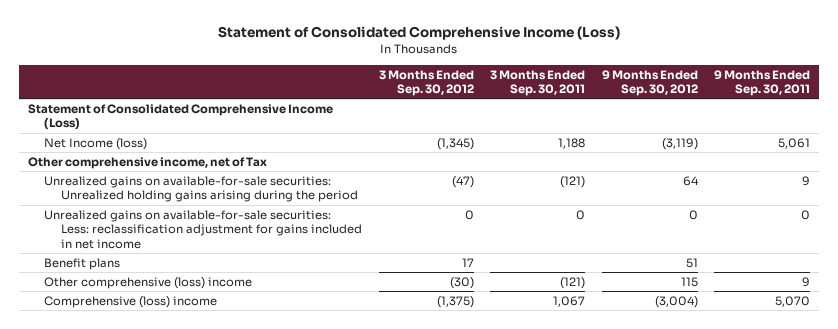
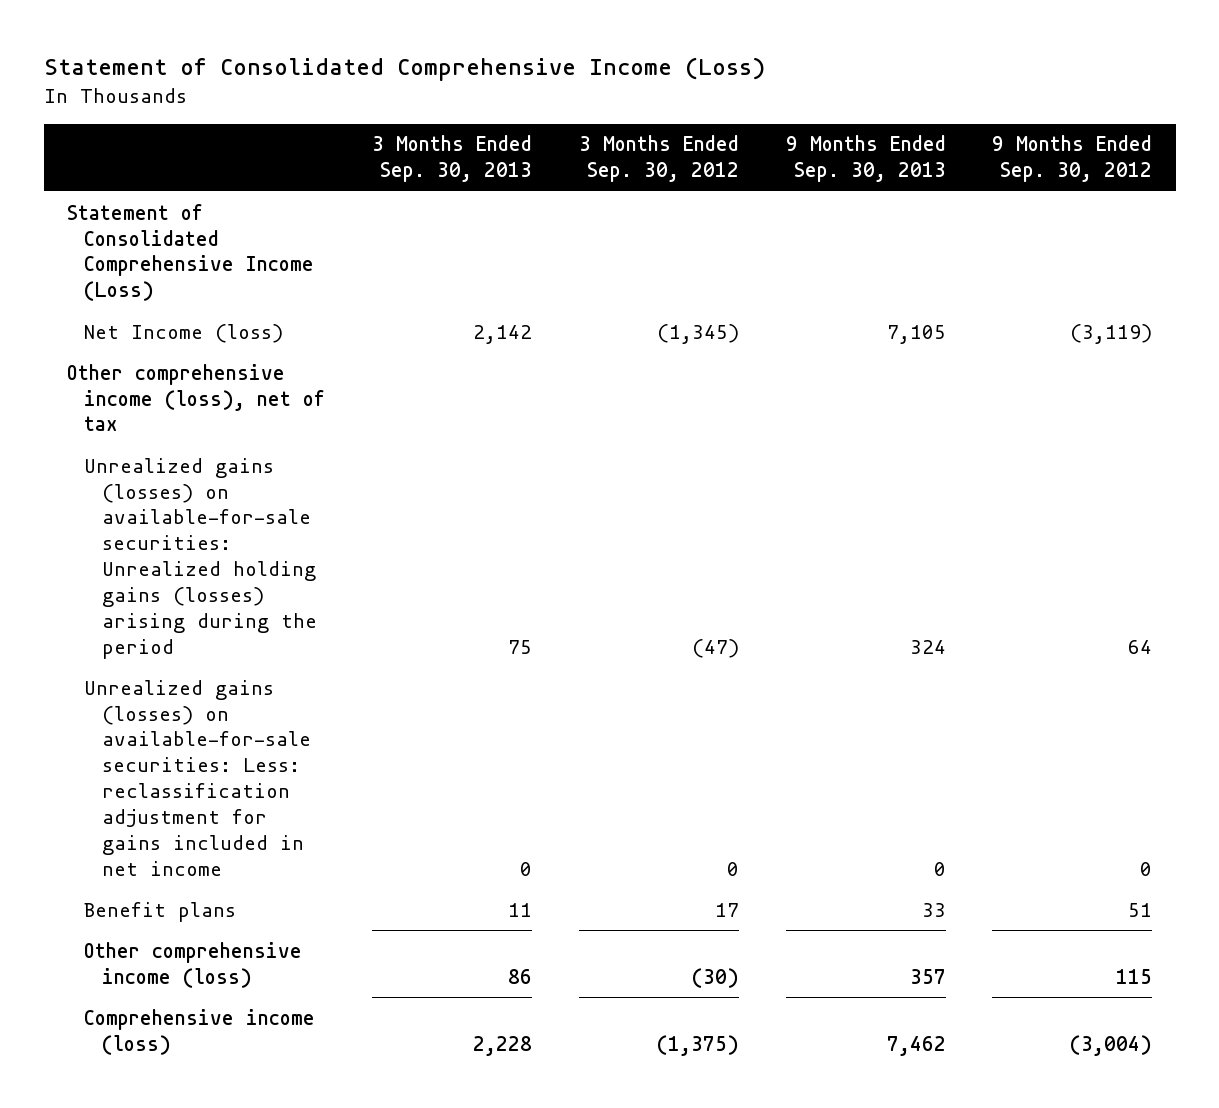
- | 3 Months Ended Sep. 30, 2012 | 3 Months Ended Sep. 30, 2011 | 9 Months Ended Sep. 30, 2012 | 9 Months Ended Sep. 30, 2011
+ | 3 Months Ended Sep. 30, 2013 | 3 Months Ended Sep. 30, 2012 | 9 Months Ended Sep. 30, 2013 | 9 Months Ended Sep. 30, 2012
- Other comprehensive income, net of Tax
- Unrealized gains on available-for-sale securities: Unrealized holding gains arising during the period | (47) | (121) | 64 | 9
- Unrealized gains on available-for-sale securities: Less: reclassification adjustment for gains included in net income | 0 | 0 | 0 | 0
+ Other comprehensive income (loss), net of tax
+ Unrealized gains (losses) on available-for-sale securities: Unrealized holding gains (losses) arising during the period | 75 | (47) | 324 | 64
+ Unrealized gains (losses) on available-for-sale securities: Less: reclassification adjustment for gains included in net income | 0 | 0 | 0 | 0
- Other comprehensive (loss) income | (30) | (121) | 115 | 9
- Comprehensive (loss) income | (1,375) | 1,067 | (3,004) | 5,070
+ Other comprehensive income (loss) | 86 | (30) | 357 | 115
+ Comprehensive income (loss) | 2,228 | (1,375) | 7,462 | (3,004)

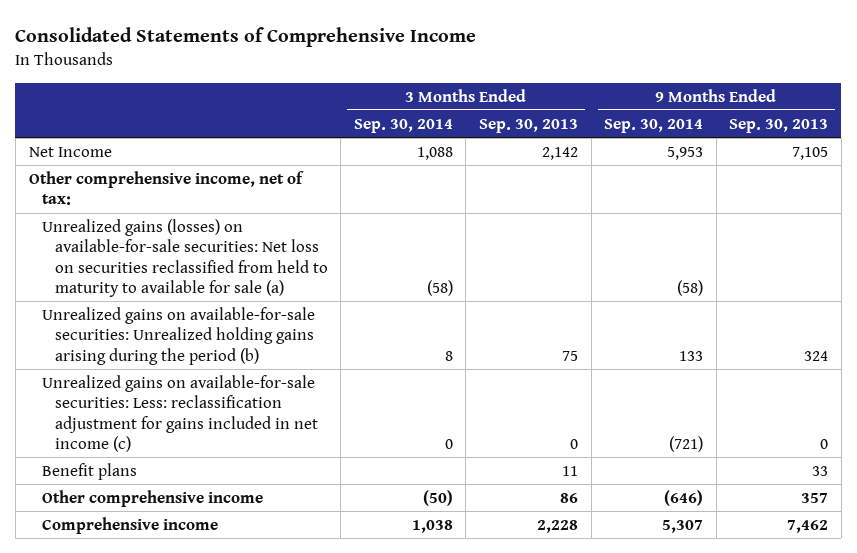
- Statement of Consolidated Comprehensive Income (Loss)
+ Consolidated Statements of Comprehensive Income
- | 3 Months Ended Sep. 30, 2013 | 3 Months Ended Sep. 30, 2012 | 9 Months Ended Sep. 30, 2013 | 9 Months Ended Sep. 30, 2012
+ | 3 Months Ended Sep. 30, 2014 | 3 Months Ended Sep. 30, 2013 | 9 Months Ended Sep. 30, 2014 | 9 Months Ended Sep. 30, 2013
- Statement of Consolidated Comprehensive Income (Loss)
- Net Income (loss) | 2,142 | (1,345) | 7,105 | (3,119)
- Other comprehensive income (loss), net of tax
- Unrealized gains (losses) on available-for-sale securities: Unrealized holding gains (losses) arising during the period | 75 | (47) | 324 | 64
- Unrealized gains (losses) on available-for-sale securities: Less: reclassification adjustment for gains included in net income | 0 | 0 | 0 | 0
+ Net Income | 1,088 | 2,142 | 5,953 | 7,105
+ Other comprehensive income, net of tax:
+ Unrealized gains (losses) on available-for-sale securities: Net loss on securities reclassified from held to maturity to available for sale (a) | (58) | | (58) |
+ Unrealized gains on available-for-sale securities: Unrealized holding gains arising during the period (b) | 8 | 75 | 133 | 324
+ Unrealized gains on available-for-sale securities: Less: reclassification adjustment for gains included in net income (c) | 0 | 0 | (721) | 0
- Other comprehensive income (loss) | 86 | (30) | 357 | 115
- Comprehensive income (loss) | 2,228 | (1,375) | 7,462 | (3,004)
+ Other comprehensive income | (50) | 86 | (646) | 357
+ Comprehensive income | 1,038 | 2,228 | 5,307 | 7,462

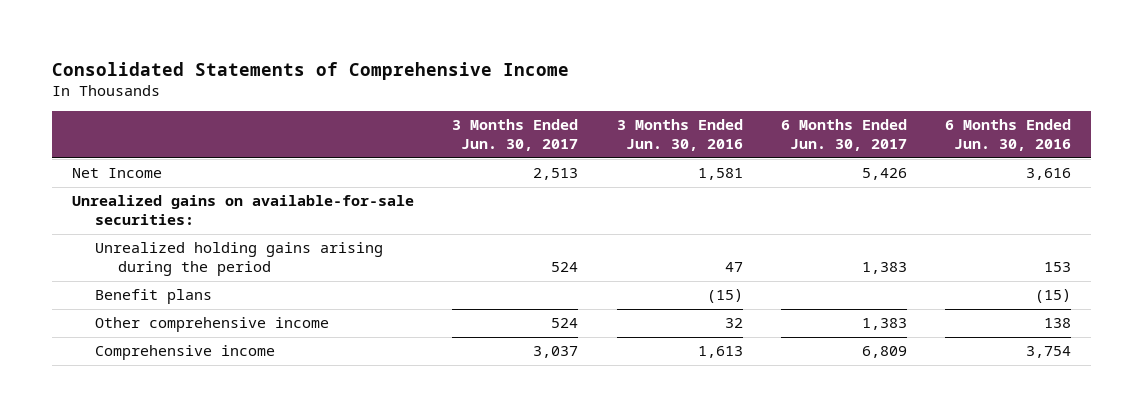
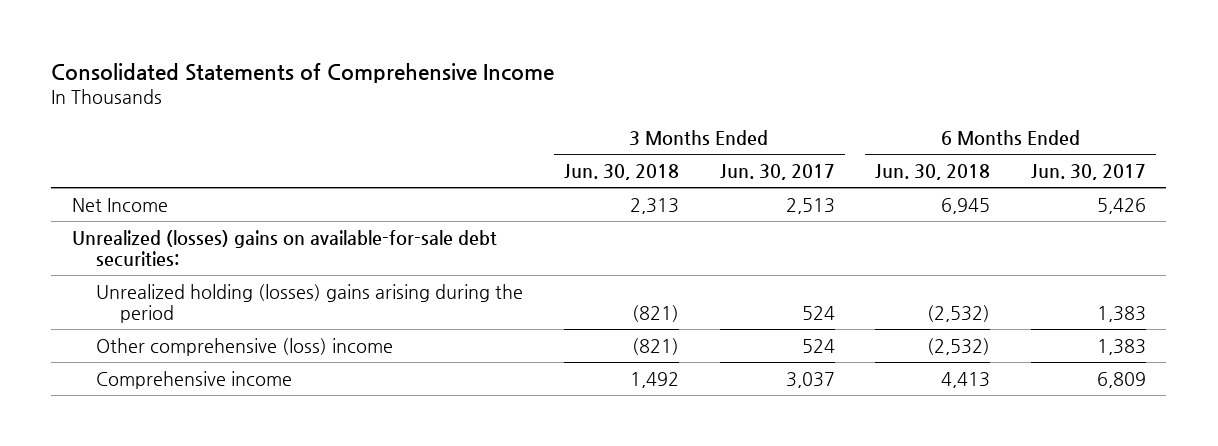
- | 3 Months Ended Jun. 30, 2017 | 3 Months Ended Jun. 30, 2016 | 6 Months Ended Jun. 30, 2017 | 6 Months Ended Jun. 30, 2016
+ | 3 Months Ended Jun. 30, 2018 | 3 Months Ended Jun. 30, 2017 | 6 Months Ended Jun. 30, 2018 | 6 Months Ended Jun. 30, 2017
- Unrealized gains on available-for-sale securities:
- Unrealized holding gains arising during the period | 524 | 47 | 1,383 | 153
- Benefit plans | | (15) | | (15)
- Other comprehensive income | 524 | 32 | 1,383 | 138
+ Unrealized (losses) gains on available-for-sale debt securities:
+ Unrealized holding (losses) gains arising during the period | (821) | 524 | (2,532) | 1,383
+ Other comprehensive (loss) income | (821) | 524 | (2,532) | 1,383

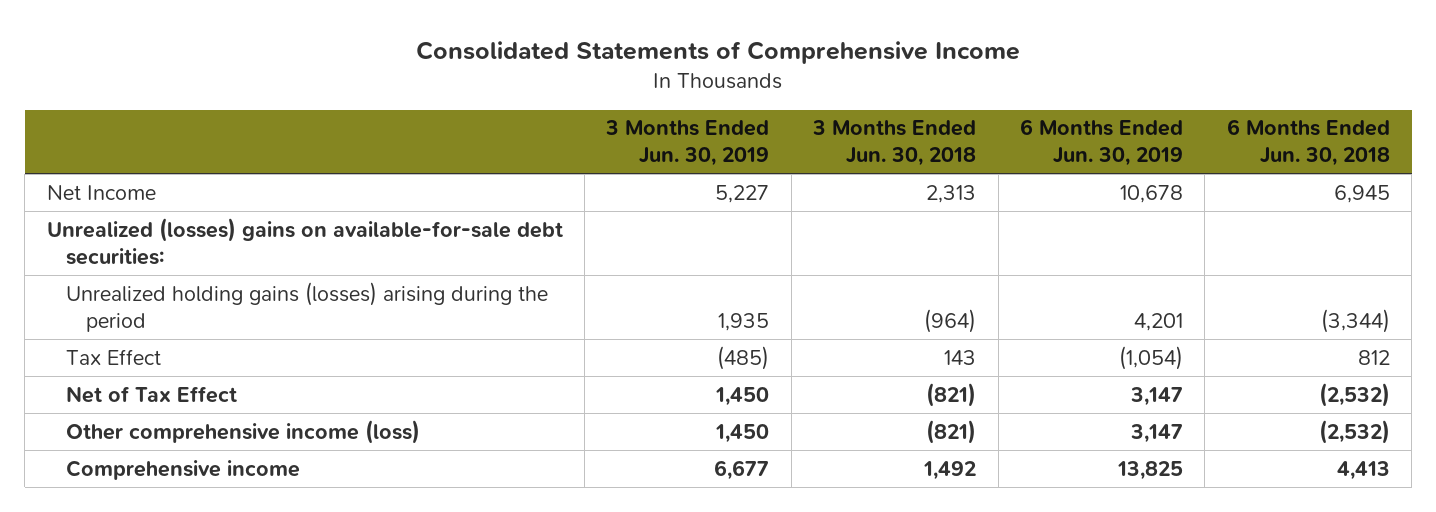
- | 3 Months Ended Jun. 30, 2018 | 3 Months Ended Jun. 30, 2017 | 6 Months Ended Jun. 30, 2018 | 6 Months Ended Jun. 30, 2017
+ | 3 Months Ended Jun. 30, 2019 | 3 Months Ended Jun. 30, 2018 | 6 Months Ended Jun. 30, 2019 | 6 Months Ended Jun. 30, 2018
- Unrealized holding (losses) gains arising during the period | (821) | 524 | (2,532) | 1,383
- Other comprehensive (loss) income | (821) | 524 | (2,532) | 1,383
+ Unrealized holding gains (losses) arising during the period | 1,935 | (964) | 4,201 | (3,344)
+ Tax Effect | (485) | 143 | (1,054) | 812
+ Net of Tax Effect | 1,450 | (821) | 3,147 | (2,532)
+ Other comprehensive income (loss) | 1,450 | (821) | 3,147 | (2,532)

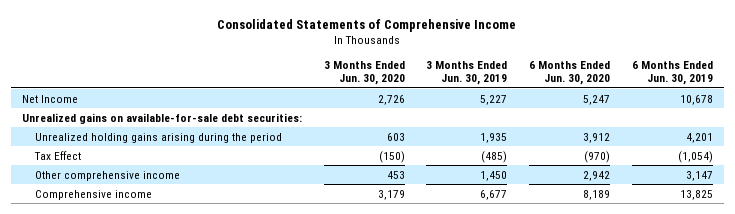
- | 3 Months Ended Jun. 30, 2019 | 3 Months Ended Jun. 30, 2018 | 6 Months Ended Jun. 30, 2019 | 6 Months Ended Jun. 30, 2018
+ | 3 Months Ended Jun. 30, 2020 | 3 Months Ended Jun. 30, 2019 | 6 Months Ended Jun. 30, 2020 | 6 Months Ended Jun. 30, 2019
- Unrealized (losses) gains on available-for-sale debt securities:
- Unrealized holding gains (losses) arising during the period | 1,935 | (964) | 4,201 | (3,344)
+ Unrealized gains on available-for-sale debt securities:
+ Unrealized holding gains arising during the period | 603 | 1,935 | 3,912 | 4,201
- Net of Tax Effect | 1,450 | (821) | 3,147 | (2,532)
- Other comprehensive income (loss) | 1,450 | (821) | 3,147 | (2,532)
+ Other comprehensive income | 453 | 1,450 | 2,942 | 3,147

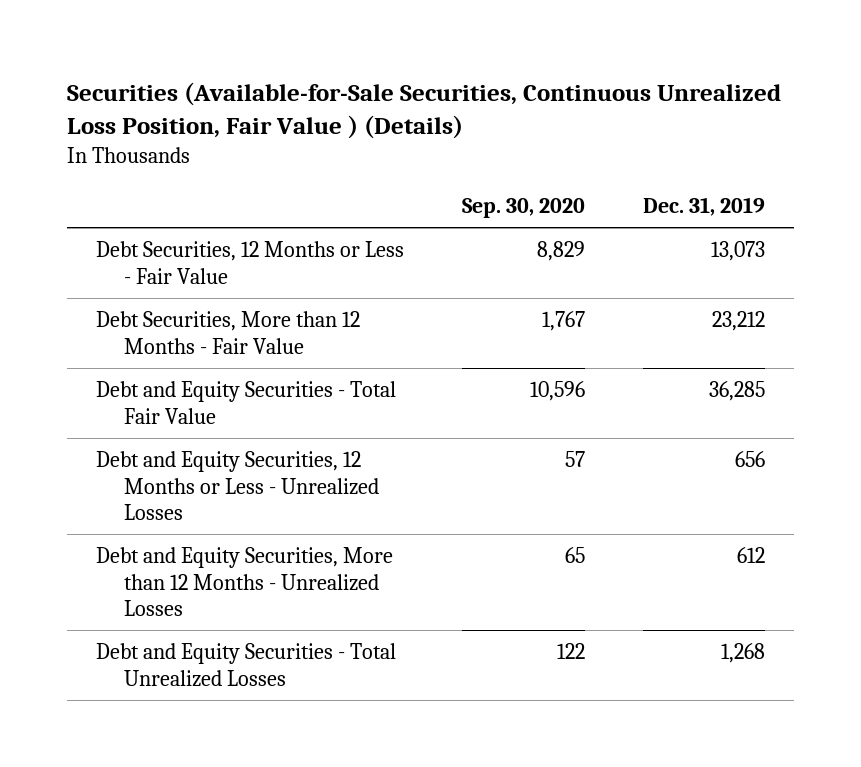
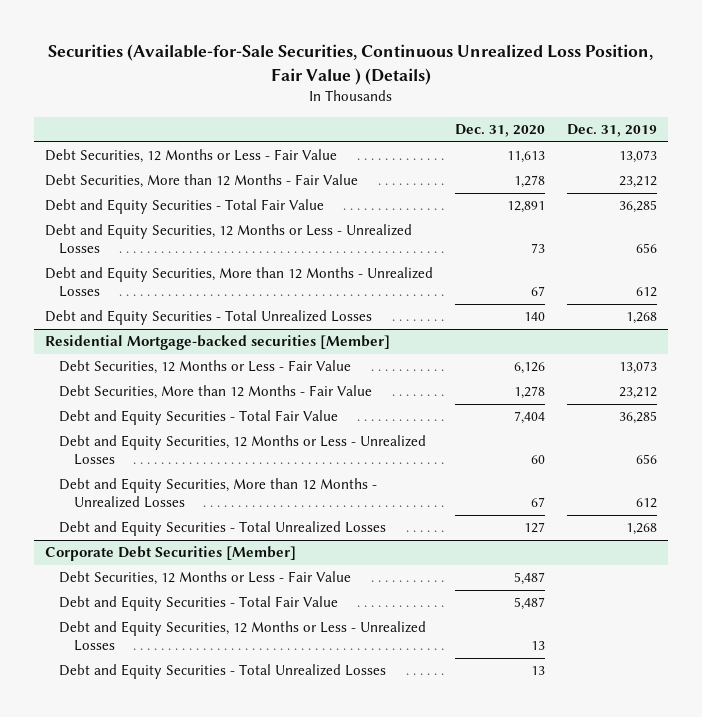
- | Sep. 30, 2020 | Dec. 31, 2019
+ | Dec. 31, 2020 | Dec. 31, 2019
+ Residential Mortgage-backed securities [Member]
+ Debt Securities, 12 Months or Less - Fair Value | 6,126 | 13,073
+ Debt Securities, More than 12 Months - Fair Value | 1,278 | 23,212
+ Debt and Equity Securities - Total Fair Value | 7,404 | 36,285
+ Debt and Equity Securities, 12 Months or Less - Unrealized Losses | 60 | 656
+ Debt and Equity Securities, More than 12 Months - Unrealized Losses | 67 | 612
+ Debt and Equity Securities - Total Unrealized Losses | 127 | 1,268
+ Corporate Debt Securities [Member]
+ Debt Securities, 12 Months or Less - Fair Value | 5,487 |
+ Debt and Equity Securities - Total Fair Value | 5,487 |
+ Debt and Equity Securities, 12 Months or Less - Unrealized Losses | 13 |
+ Debt and Equity Securities - Total Unrealized Losses | 13 |

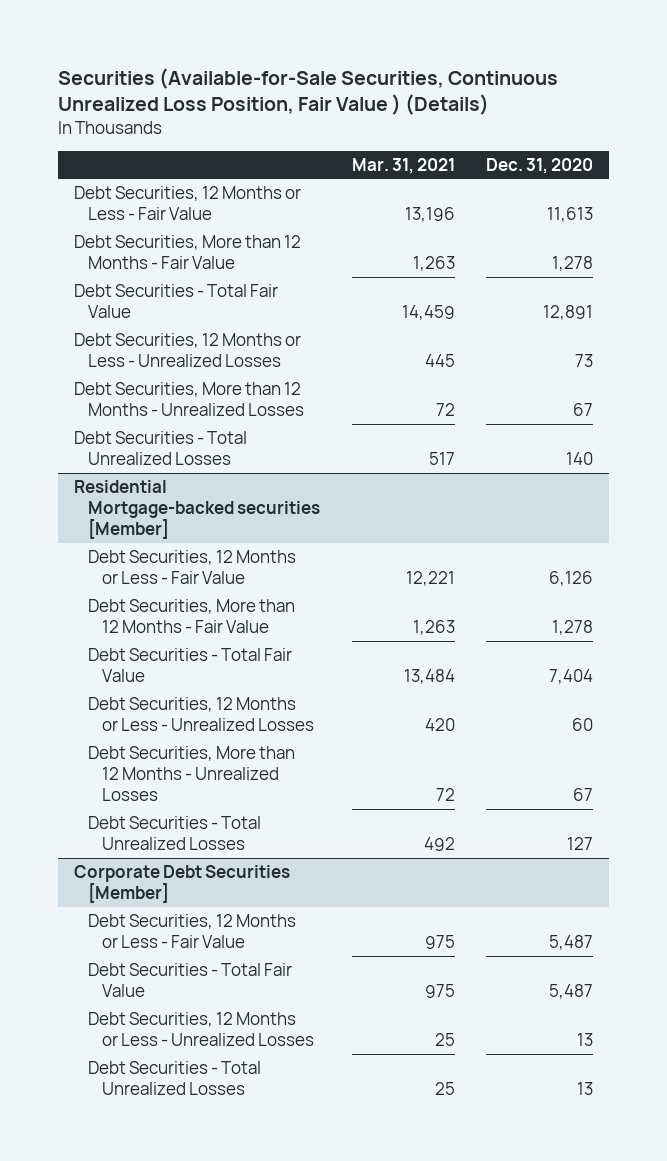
- | Dec. 31, 2020 | Dec. 31, 2019
+ | Mar. 31, 2021 | Dec. 31, 2020
- Debt and Equity Securities - Total Fair Value | 12,891 | 36,285
- Debt and Equity Securities, 12 Months or Less - Unrealized Losses | 73 | 656
- Debt and Equity Securities, More than 12 Months - Unrealized Losses | 67 | 612
- Debt and Equity Securities - Total Unrealized Losses | 140 | 1,268
+ Debt Securities - Total Fair Value | 14,459 | 12,891
+ Debt Securities, 12 Months or Less - Unrealized Losses | 445 | 73
+ Debt Securities, More than 12 Months - Unrealized Losses | 72 | 67
+ Debt Securities - Total Unrealized Losses | 517 | 140
@ Residential Mortgage-backed securities [Member]
- Debt and Equity Securities - Total Fair Value | 7,404 | 36,285
- Debt and Equity Securities, 12 Months or Less - Unrealized Losses | 60 | 656
- Debt and Equity Securities, More than 12 Months - Unrealized Losses | 67 | 612
- Debt and Equity Securities - Total Unrealized Losses | 127 | 1,268
+ Debt Securities - Total Fair Value | 13,484 | 7,404
+ Debt Securities, 12 Months or Less - Unrealized Losses | 420 | 60
+ Debt Securities, More than 12 Months - Unrealized Losses | 72 | 67
+ Debt Securities - Total Unrealized Losses | 492 | 127
@ Corporate Debt Securities [Member]
- Debt and Equity Securities - Total Fair Value | 5,487 |
- Debt and Equity Securities, 12 Months or Less - Unrealized Losses | 13 |
- Debt and Equity Securities - Total Unrealized Losses | 13 |
+ Debt Securities - Total Fair Value | 975 | 5,487
+ Debt Securities, 12 Months or Less - Unrealized Losses | 25 | 13
+ Debt Securities - Total Unrealized Losses | 25 | 13

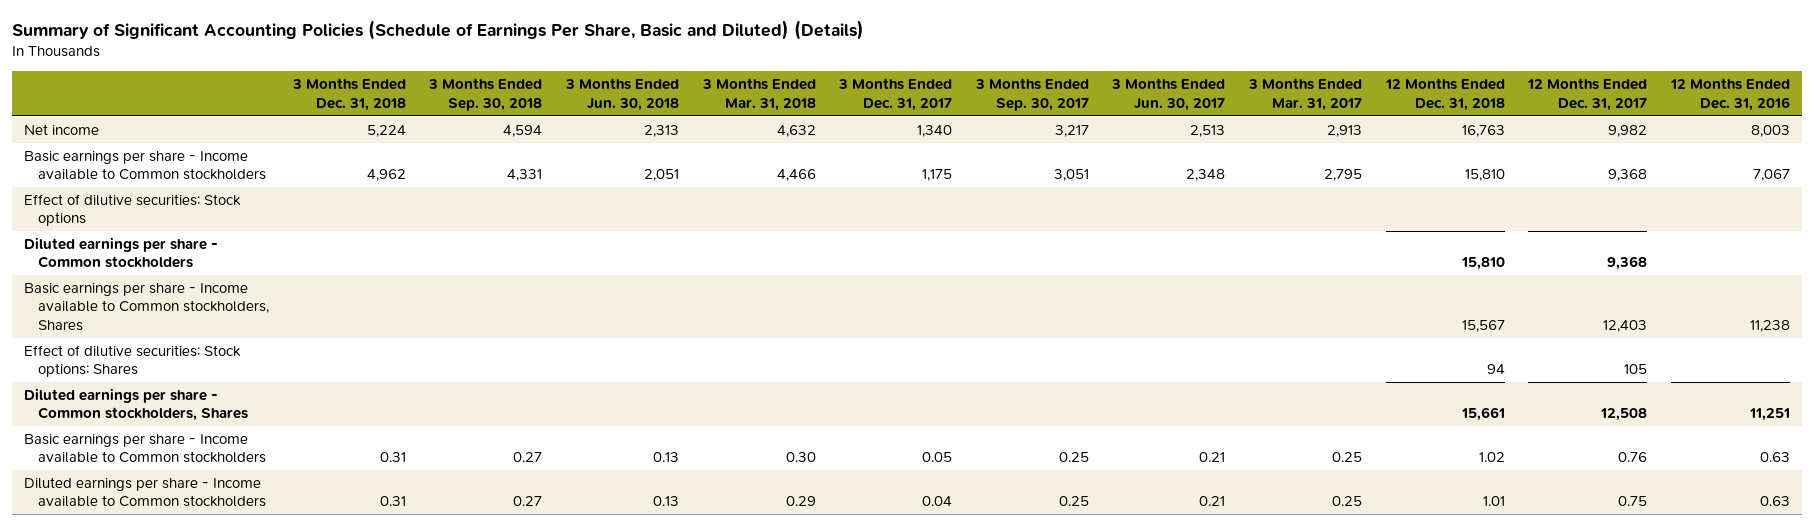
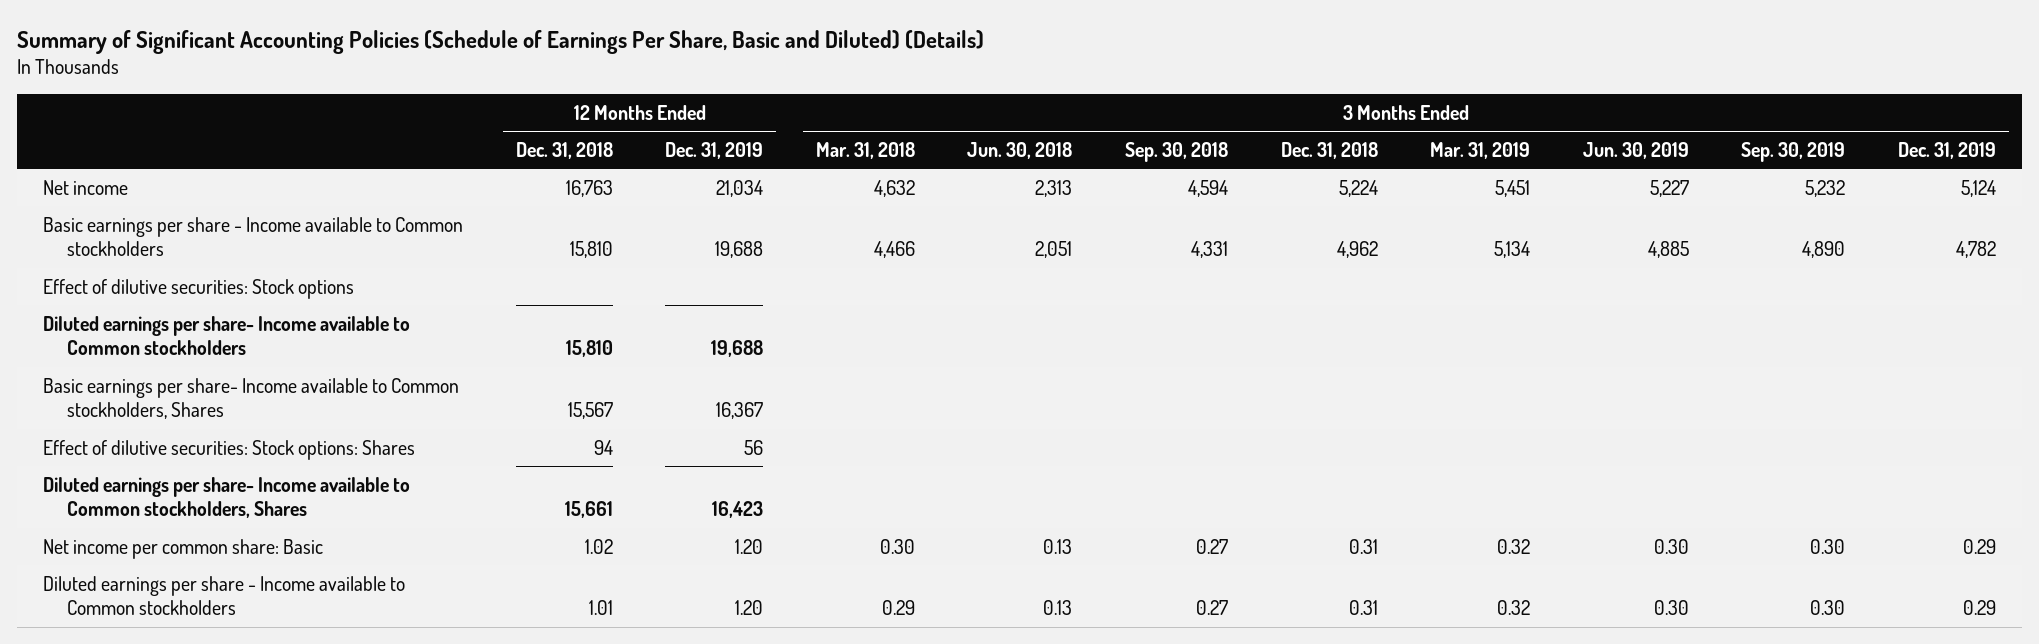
- | 3 Months Ended Dec. 31, 2018 | 3 Months Ended Sep. 30, 2018 | 3 Months Ended Jun. 30, 2018 | 3 Months Ended Mar. 31, 2018 | 3 Months Ended Dec. 31, 2017 | 3 Months Ended Sep. 30, 2017 | 3 Months Ended Jun. 30, 2017 | 3 Months Ended Mar. 31, 2017 | 12 Months Ended Dec. 31, 2018 | 12 Months Ended Dec. 31, 2017 | 12 Months Ended Dec. 31, 2016
+ | 12 Months Ended Dec. 31, 2018 | 12 Months Ended Dec. 31, 2019 | 3 Months Ended Mar. 31, 2018 | 3 Months Ended Jun. 30, 2018 | 3 Months Ended Sep. 30, 2018 | 3 Months Ended Dec. 31, 2018 | 3 Months Ended Mar. 31, 2019 | 3 Months Ended Jun. 30, 2019 | 3 Months Ended Sep. 30, 2019 | 3 Months Ended Dec. 31, 2019
- Diluted earnings per share - Common stockholders | | | | | | | | | 15,810 | 9,368 |
- Basic earnings per share - Income available to Common stockholders, Shares | | | | | | | | | 15,567 | 12,403 | 11,238
+ Diluted earnings per share- Income available to Common stockholders | 15,810 | 19,688 | | | | | | | |
+ Basic earnings per share- Income available to Common stockholders, Shares | 15,567 | 16,367 | | | | | | | |
- Diluted earnings per share - Common stockholders, Shares | | | | | | | | | 15,661 | 12,508 | 11,251
- Basic earnings per share - Income available to Common stockholders | 0.31 | 0.27 | 0.13 | 0.30 | 0.05 | 0.25 | 0.21 | 0.25 | 1.02 | 0.76 | 0.63
+ Diluted earnings per share- Income available to Common stockholders, Shares | 15,661 | 16,423 | | | | | | | |
+ Net income per common share: Basic | 1.02 | 1.20 | 0.30 | 0.13 | 0.27 | 0.31 | 0.32 | 0.30 | 0.30 | 0.29

